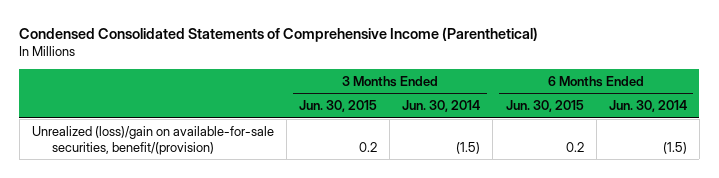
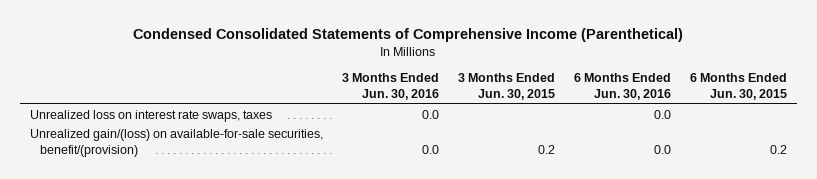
- | 3 Months Ended Jun. 30, 2015 | 3 Months Ended Jun. 30, 2014 | 6 Months Ended Jun. 30, 2015 | 6 Months Ended Jun. 30, 2014
+ | 3 Months Ended Jun. 30, 2016 | 3 Months Ended Jun. 30, 2015 | 6 Months Ended Jun. 30, 2016 | 6 Months Ended Jun. 30, 2015
- Unrealized (loss)/gain on available-for-sale securities, benefit/(provision) | 0.2 | (1.5) | 0.2 | (1.5)
+ Unrealized loss on interest rate swaps, taxes | 0.0 | | 0.0 |
+ Unrealized gain/(loss) on available-for-sale securities, benefit/(provision) | 0.0 | 0.2 | 0.0 | 0.2

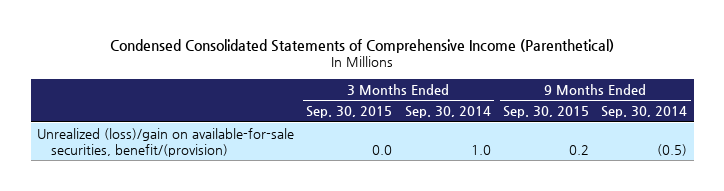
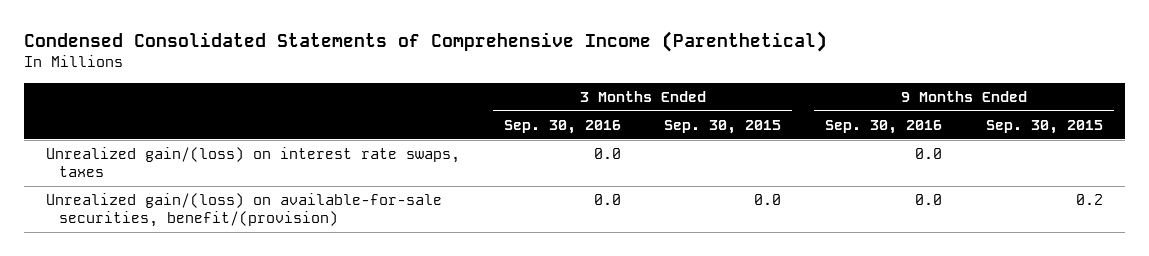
- | 3 Months Ended Sep. 30, 2015 | 3 Months Ended Sep. 30, 2014 | 9 Months Ended Sep. 30, 2015 | 9 Months Ended Sep. 30, 2014
+ | 3 Months Ended Sep. 30, 2016 | 3 Months Ended Sep. 30, 2015 | 9 Months Ended Sep. 30, 2016 | 9 Months Ended Sep. 30, 2015
- Unrealized (loss)/gain on available-for-sale securities, benefit/(provision) | 0.0 | 1.0 | 0.2 | (0.5)
+ Unrealized gain/(loss) on interest rate swaps, taxes | 0.0 | | 0.0 |
+ Unrealized gain/(loss) on available-for-sale securities, benefit/(provision) | 0.0 | 0.0 | 0.0 | 0.2

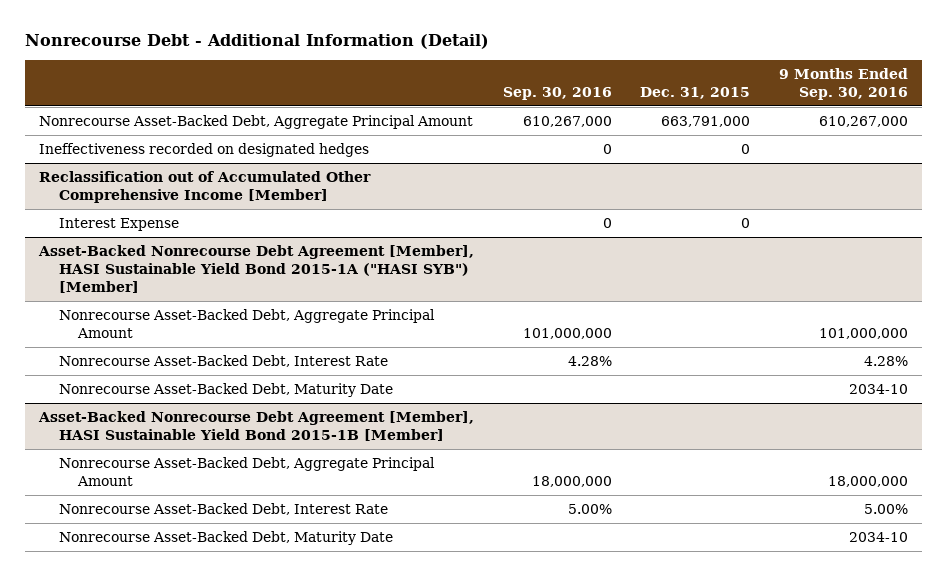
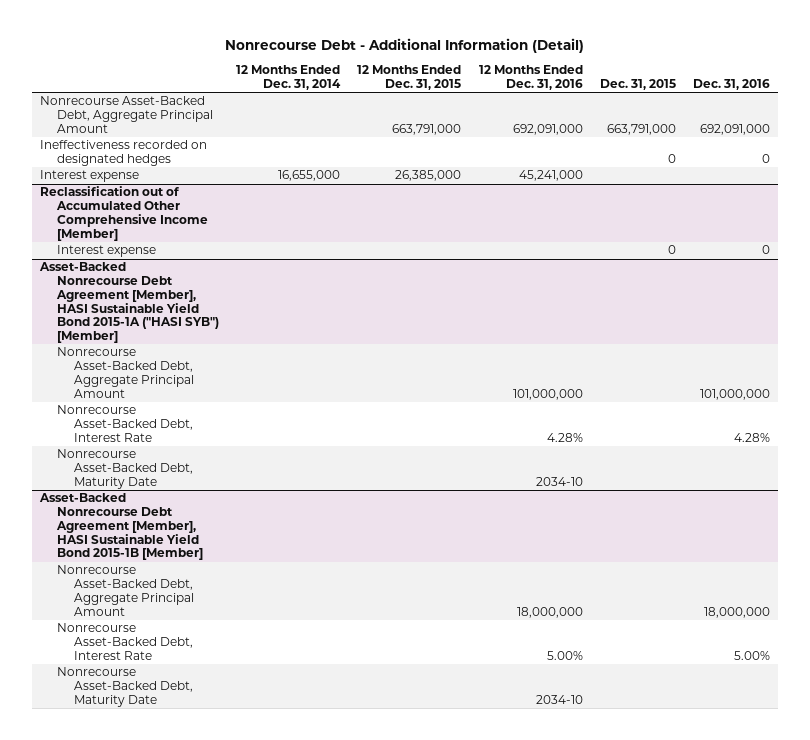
- | Sep. 30, 2016 | Dec. 31, 2015 | 9 Months Ended Sep. 30, 2016
+ | 12 Months Ended Dec. 31, 2014 | 12 Months Ended Dec. 31, 2015 | 12 Months Ended Dec. 31, 2016 | Dec. 31, 2015 | Dec. 31, 2016
+ Interest expense | 16,655,000 | 26,385,000 | 45,241,000 | |
@ Reclassification out of Accumulated Other Comprehensive Income [Member]
- Interest Expense | 0 | 0 |
+ Interest expense | | | | 0 | 0

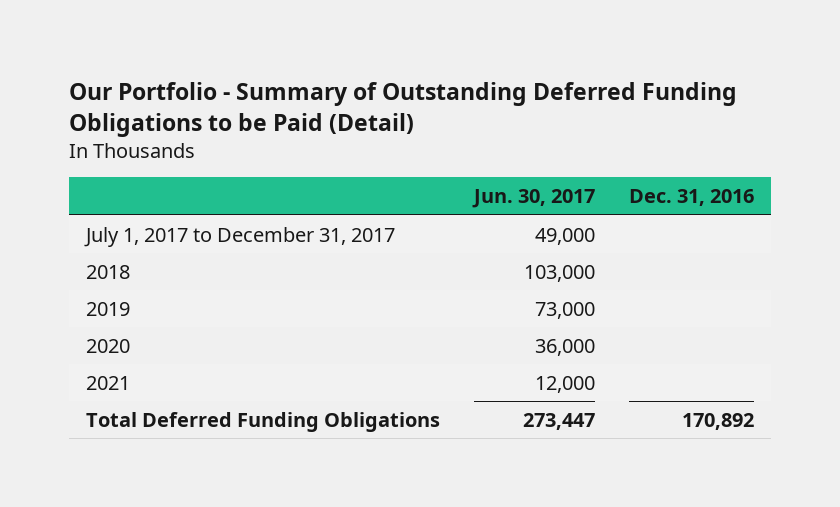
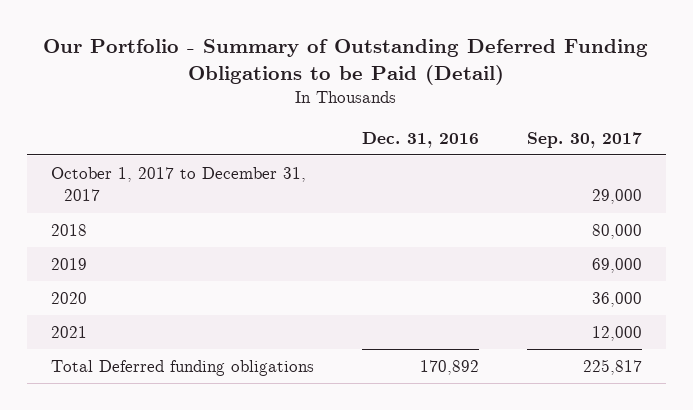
- | Jun. 30, 2017 | Dec. 31, 2016
+ | Dec. 31, 2016 | Sep. 30, 2017
- July 1, 2017 to December 31, 2017 | 49,000 |
+ October 1, 2017 to December 31, 2017 | | 29,000
- Total Deferred Funding Obligations | 273,447 | 170,892
+ Total Deferred funding obligations | 170,892 | 225,817

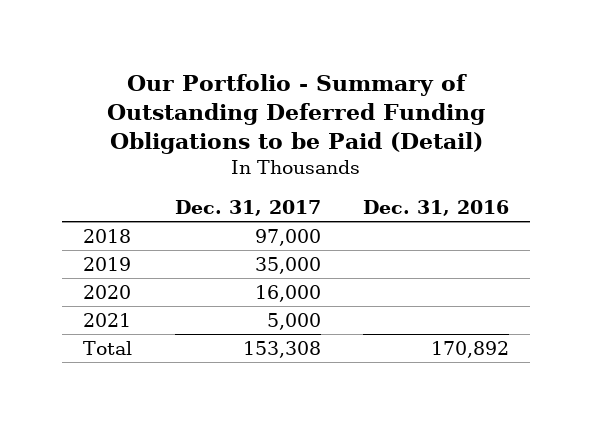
- | Dec. 31, 2016 | Sep. 30, 2017
+ | Dec. 31, 2017 | Dec. 31, 2016
- October 1, 2017 to December 31, 2017 | | 29,000
- Total Deferred funding obligations | 170,892 | 225,817
+ Total | 153,308 | 170,892

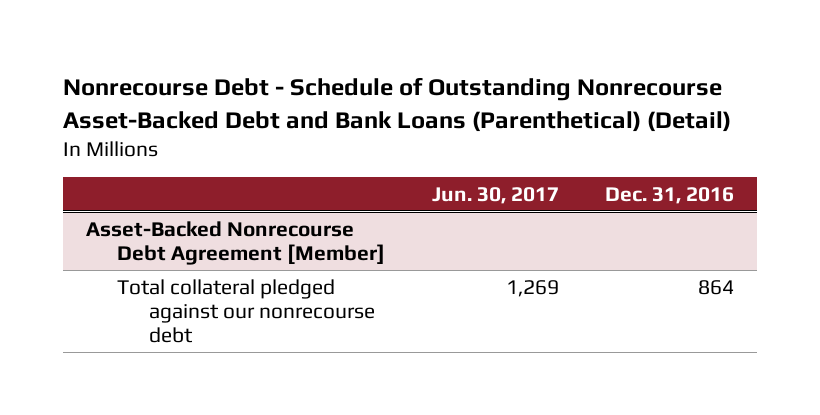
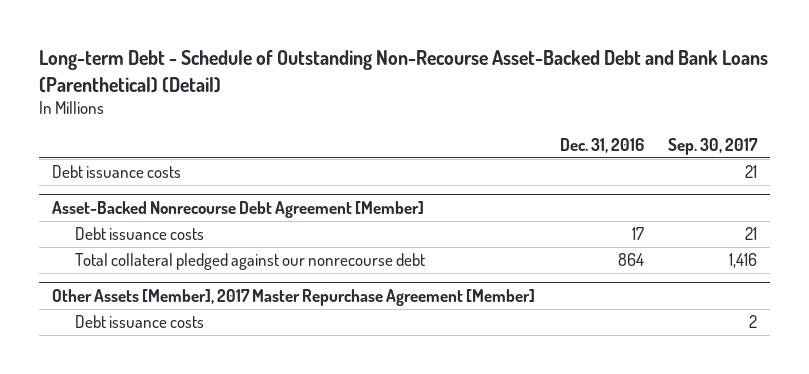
- Nonrecourse Debt - Schedule of Outstanding Nonrecourse Asset-Backed Debt and Bank Loans (Parenthetical) (Detail)
+ Long-term Debt - Schedule of Outstanding Non-Recourse Asset-Backed Debt and Bank Loans (Parenthetical) (Detail)
- | Jun. 30, 2017 | Dec. 31, 2016
+ | Dec. 31, 2016 | Sep. 30, 2017
+ Debt issuance costs | | 21
@ Asset-Backed Nonrecourse Debt Agreement [Member]
+ Debt issuance costs | 17 | 21
+ Other Assets [Member], 2017 Master Repurchase Agreement [Member]
+ Debt issuance costs | | 2

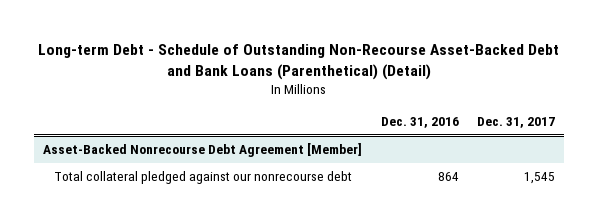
- | Dec. 31, 2016 | Sep. 30, 2017
+ | Dec. 31, 2016 | Dec. 31, 2017
- Debt issuance costs | | 21
@ Asset-Backed Nonrecourse Debt Agreement [Member]
- Debt issuance costs | 17 | 21
- Other Assets [Member], 2017 Master Repurchase Agreement [Member]
- Debt issuance costs | | 2

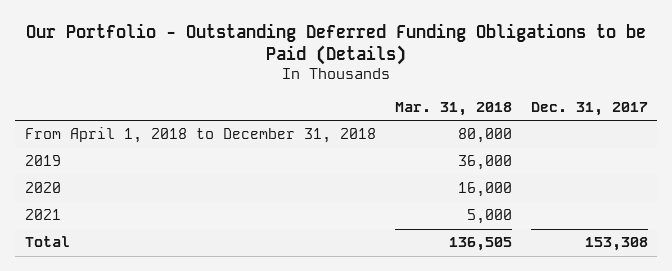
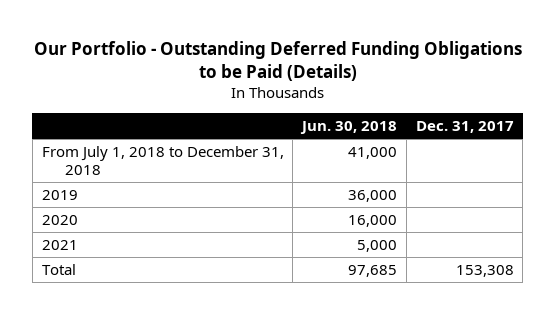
- | Mar. 31, 2018 | Dec. 31, 2017
+ | Jun. 30, 2018 | Dec. 31, 2017
- From April 1, 2018 to December 31, 2018 | 80,000 |
+ From July 1, 2018 to December 31, 2018 | 41,000 |

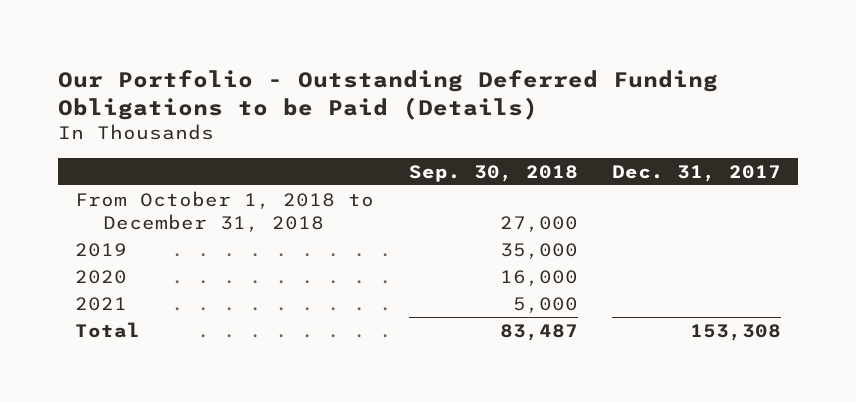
- | Jun. 30, 2018 | Dec. 31, 2017
+ | Sep. 30, 2018 | Dec. 31, 2017
- From July 1, 2018 to December 31, 2018 | 41,000 |
+ From October 1, 2018 to December 31, 2018 | 27,000 |

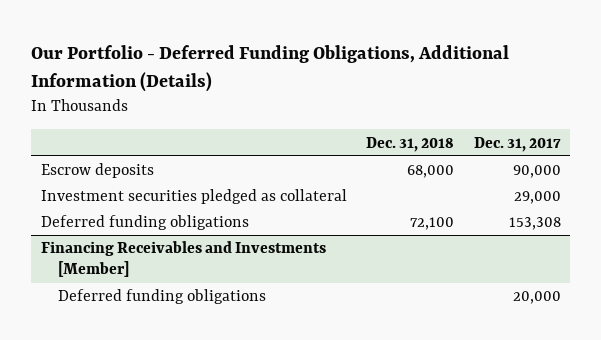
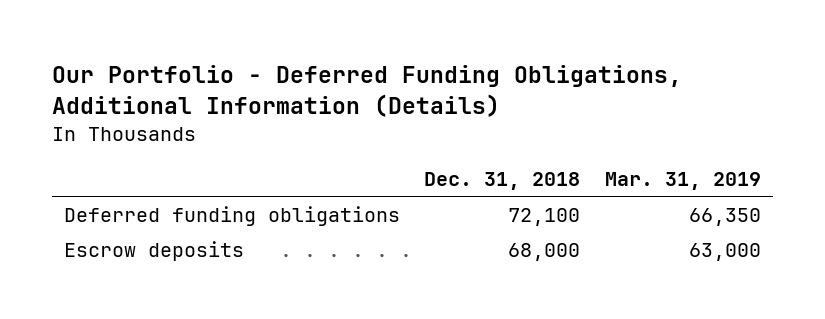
- | Dec. 31, 2018 | Dec. 31, 2017
+ | Dec. 31, 2018 | Mar. 31, 2019
- Investment securities pledged as collateral | | 29,000
- Financing Receivables and Investments [Member]
- Deferred funding obligations | | 20,000
moved down: Escrow deposits | 68,000 | 63,000

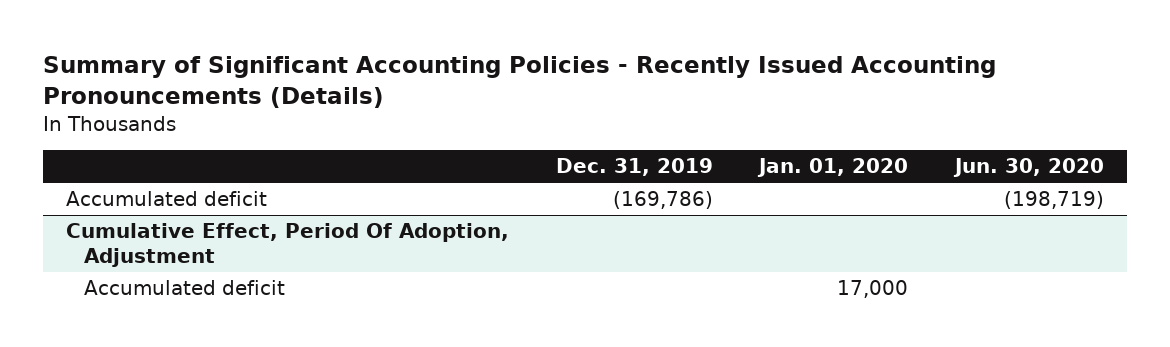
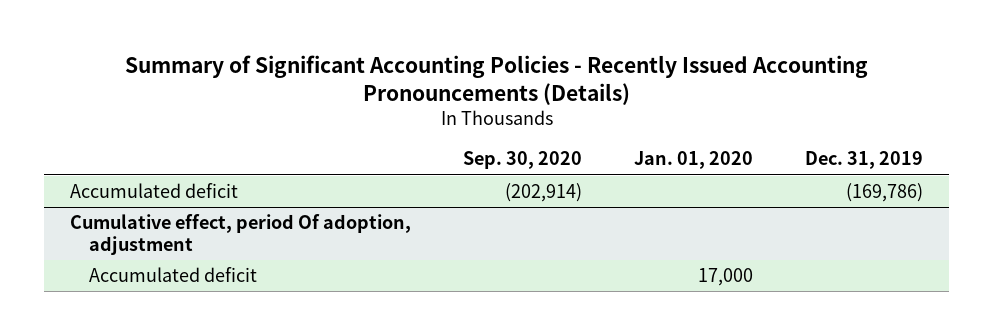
- | Dec. 31, 2019 | Jan. 01, 2020 | Jun. 30, 2020
+ | Sep. 30, 2020 | Jan. 01, 2020 | Dec. 31, 2019
- Cumulative Effect, Period Of Adoption, Adjustment
+ Cumulative effect, period Of adoption, adjustment

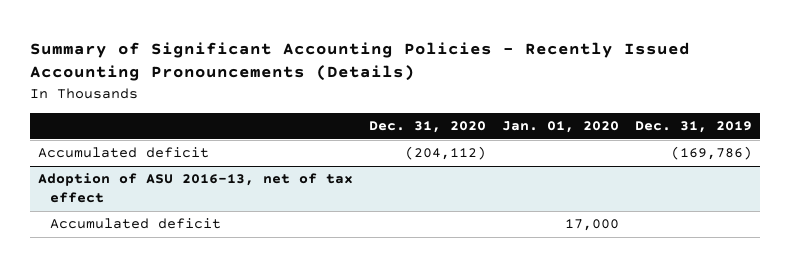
- | Sep. 30, 2020 | Jan. 01, 2020 | Dec. 31, 2019
+ | Dec. 31, 2020 | Jan. 01, 2020 | Dec. 31, 2019
- Cumulative effect, period Of adoption, adjustment
+ Adoption of ASU 2016-13, net of tax effect

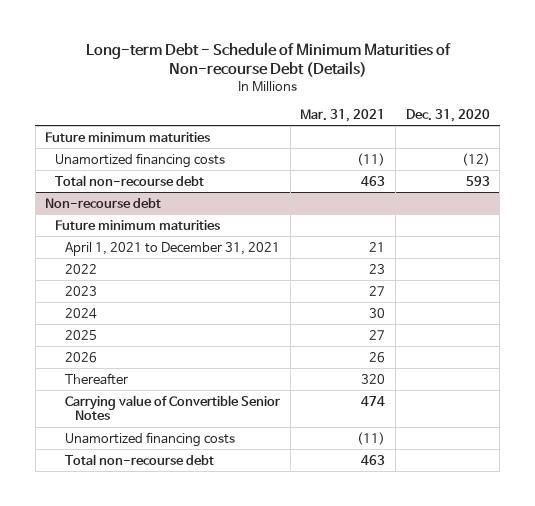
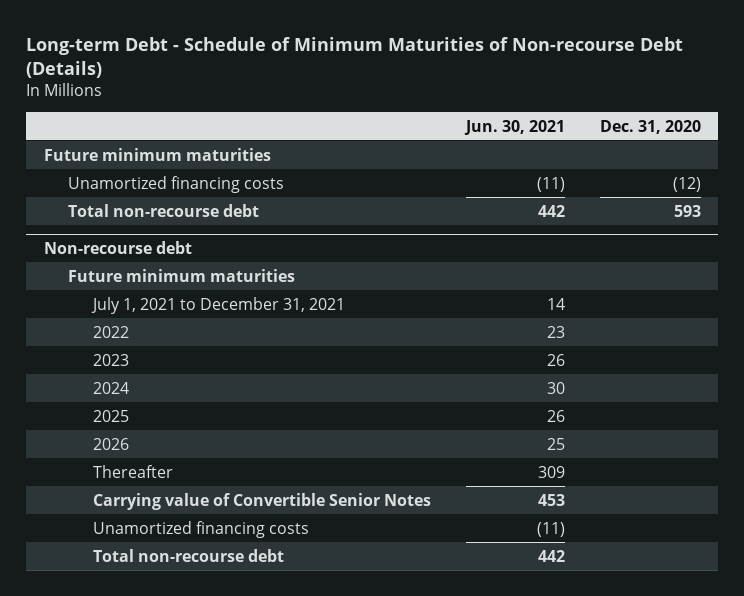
- | Mar. 31, 2021 | Dec. 31, 2020
+ | Jun. 30, 2021 | Dec. 31, 2020
@ Non-recourse debt
- April 1, 2021 to December 31, 2021 | 21 |
+ July 1, 2021 to December 31, 2021 | 14 |

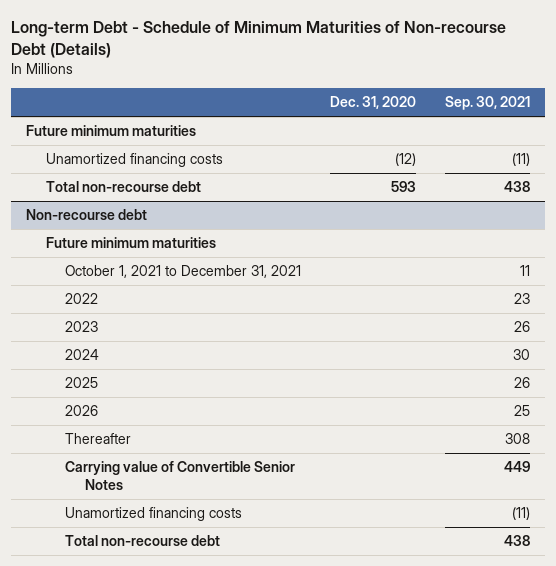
- | Jun. 30, 2021 | Dec. 31, 2020
+ | Dec. 31, 2020 | Sep. 30, 2021
@ Non-recourse debt
- July 1, 2021 to December 31, 2021 | 14 |
+ October 1, 2021 to December 31, 2021 | | 11

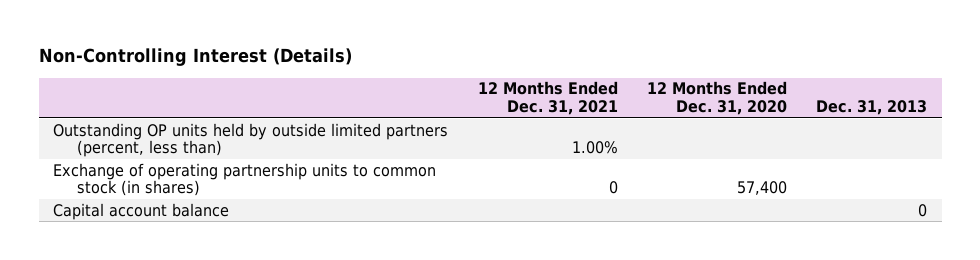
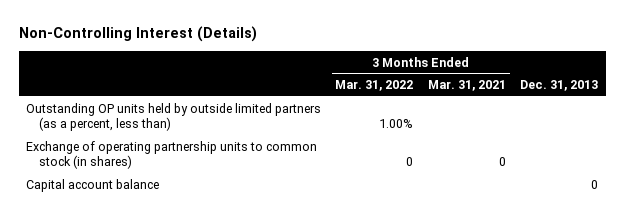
- | 12 Months Ended Dec. 31, 2021 | 12 Months Ended Dec. 31, 2020 | Dec. 31, 2013
+ | 3 Months Ended Mar. 31, 2022 | 3 Months Ended Mar. 31, 2021 | Dec. 31, 2013
- Outstanding OP units held by outside limited partners (percent, less than) | 1.00% | |
+ Outstanding OP units held by outside limited partners (as a percent, less than) | 1.00% | |

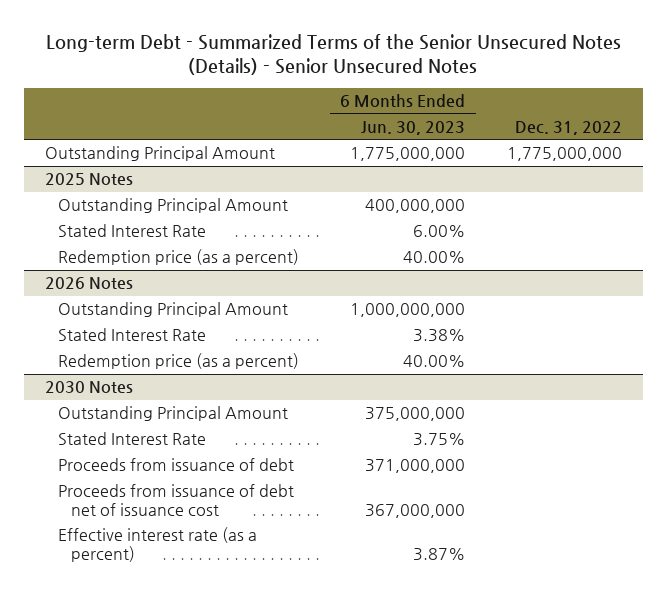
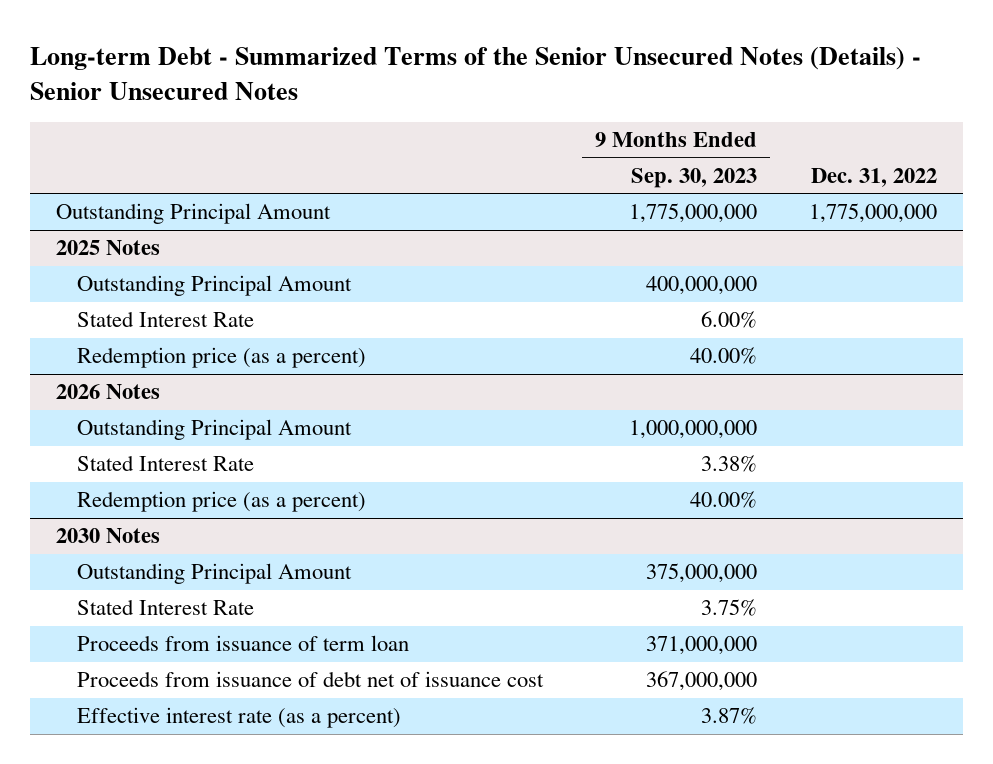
- | 6 Months Ended Jun. 30, 2023 | Dec. 31, 2022
+ | 9 Months Ended Sep. 30, 2023 | Dec. 31, 2022
@ 2030 Notes
- Proceeds from issuance of debt | 371,000,000 |
+ Proceeds from issuance of term loan | 371,000,000 |

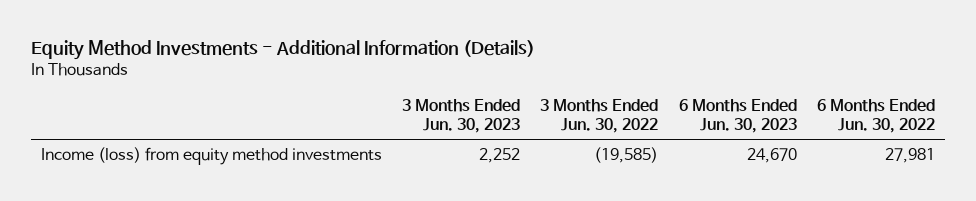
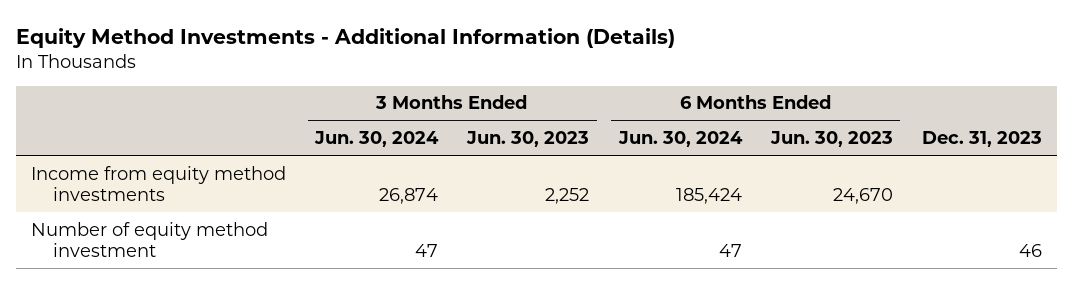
- | 3 Months Ended Jun. 30, 2023 | 3 Months Ended Jun. 30, 2022 | 6 Months Ended Jun. 30, 2023 | 6 Months Ended Jun. 30, 2022
+ | 3 Months Ended Jun. 30, 2024 | 3 Months Ended Jun. 30, 2023 | 6 Months Ended Jun. 30, 2024 | 6 Months Ended Jun. 30, 2023 | Dec. 31, 2023
- Income (loss) from equity method investments | 2,252 | (19,585) | 24,670 | 27,981
+ Income from equity method investments | 26,874 | 2,252 | 185,424 | 24,670 |
+ Number of equity method investment | 47 | | 47 | | 46

